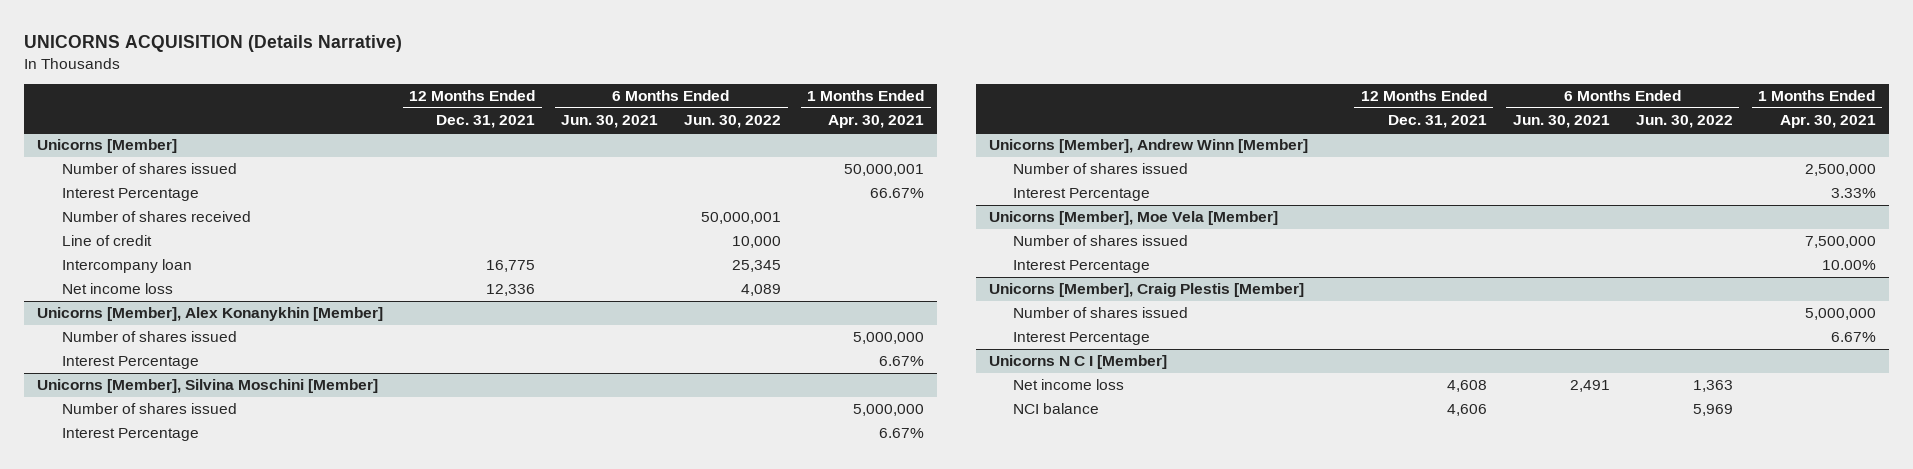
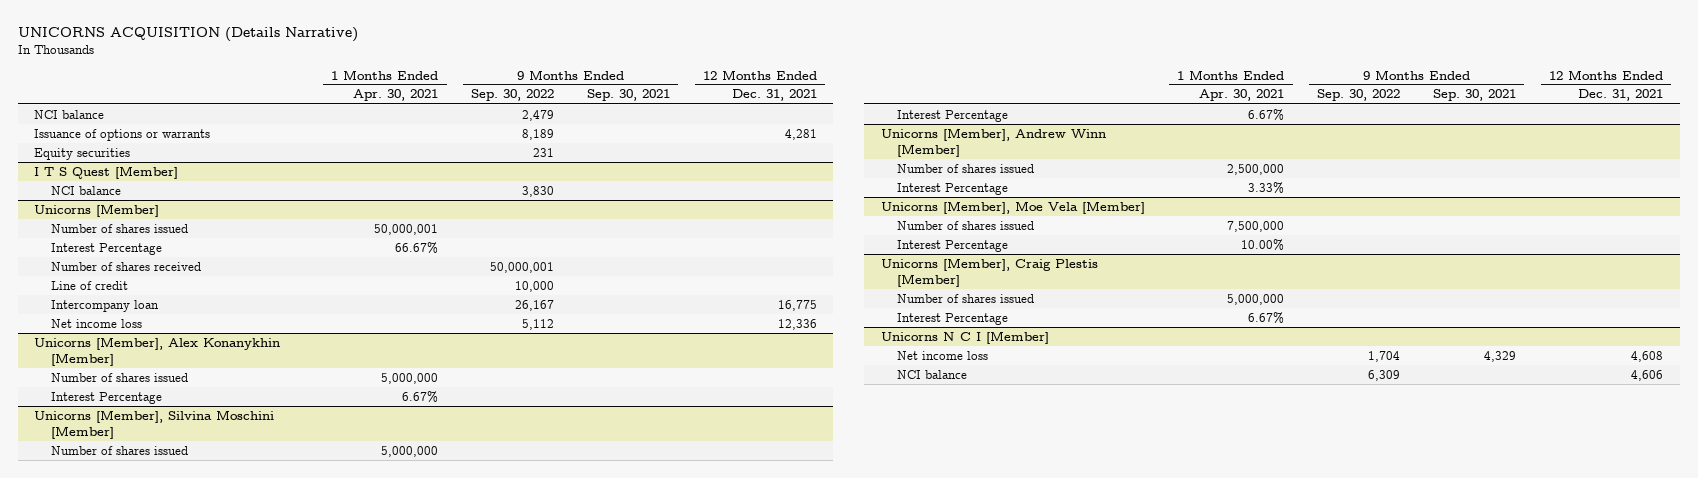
- | 12 Months Ended Dec. 31, 2021 | 6 Months Ended Jun. 30, 2021 | 6 Months Ended Jun. 30, 2022 | 1 Months Ended Apr. 30, 2021
+ | 1 Months Ended Apr. 30, 2021 | 9 Months Ended Sep. 30, 2022 | 9 Months Ended Sep. 30, 2021 | 12 Months Ended Dec. 31, 2021
+ NCI balance | | 2,479 | |
+ Issuance of options or warrants | | 8,189 | | 4,281
+ Equity securities | | 231 | |
+ I T S Quest [Member]
+ NCI balance | | 3,830 | |

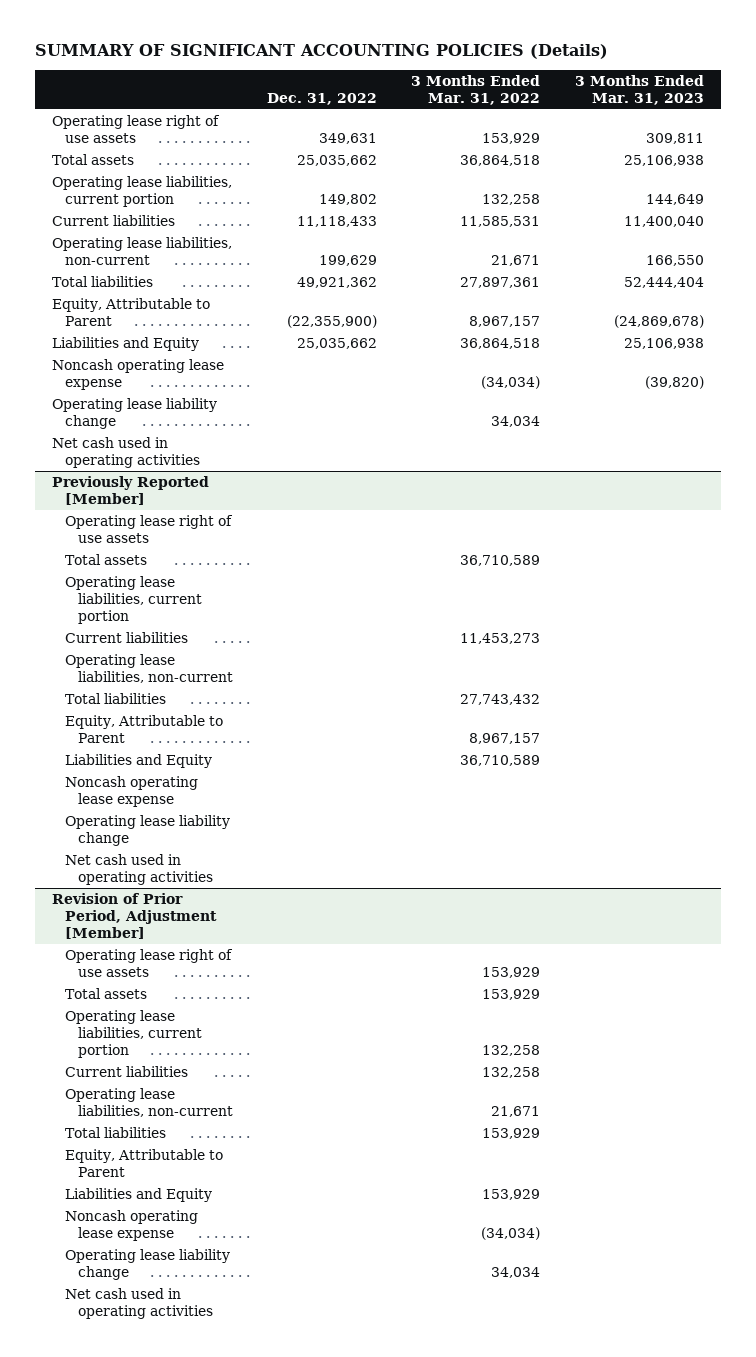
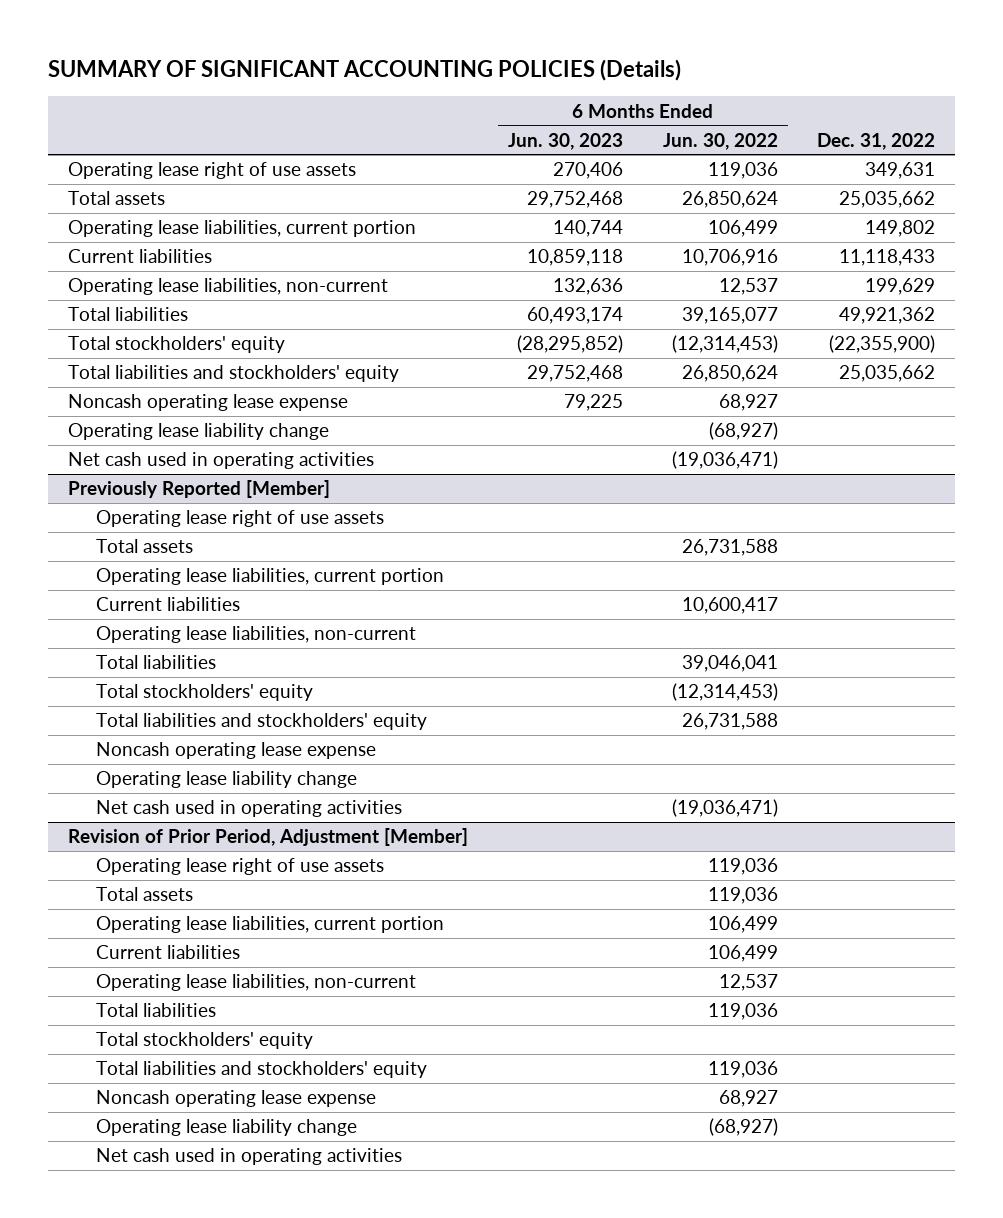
- | Dec. 31, 2022 | 3 Months Ended Mar. 31, 2022 | 3 Months Ended Mar. 31, 2023
+ | 6 Months Ended Jun. 30, 2023 | 6 Months Ended Jun. 30, 2022 | Dec. 31, 2022
- Equity, Attributable to Parent | (22,355,900) | 8,967,157 | (24,869,678)
- Liabilities and Equity | 25,035,662 | 36,864,518 | 25,106,938
+ Total stockholders' equity | (28,295,852) | (12,314,453) | (22,355,900)
+ Total liabilities and stockholders' equity | 29,752,468 | 26,850,624 | 25,035,662
@ Previously Reported [Member]
- Equity, Attributable to Parent | | 8,967,157 |
- Liabilities and Equity | | 36,710,589 |
+ Total stockholders' equity | | (12,314,453) |
+ Total liabilities and stockholders' equity | | 26,731,588 |
@ Revision of Prior Period, Adjustment [Member]
- Equity, Attributable to Parent
- Liabilities and Equity | | 153,929 |
+ Total stockholders' equity
+ Total liabilities and stockholders' equity | | 119,036 |

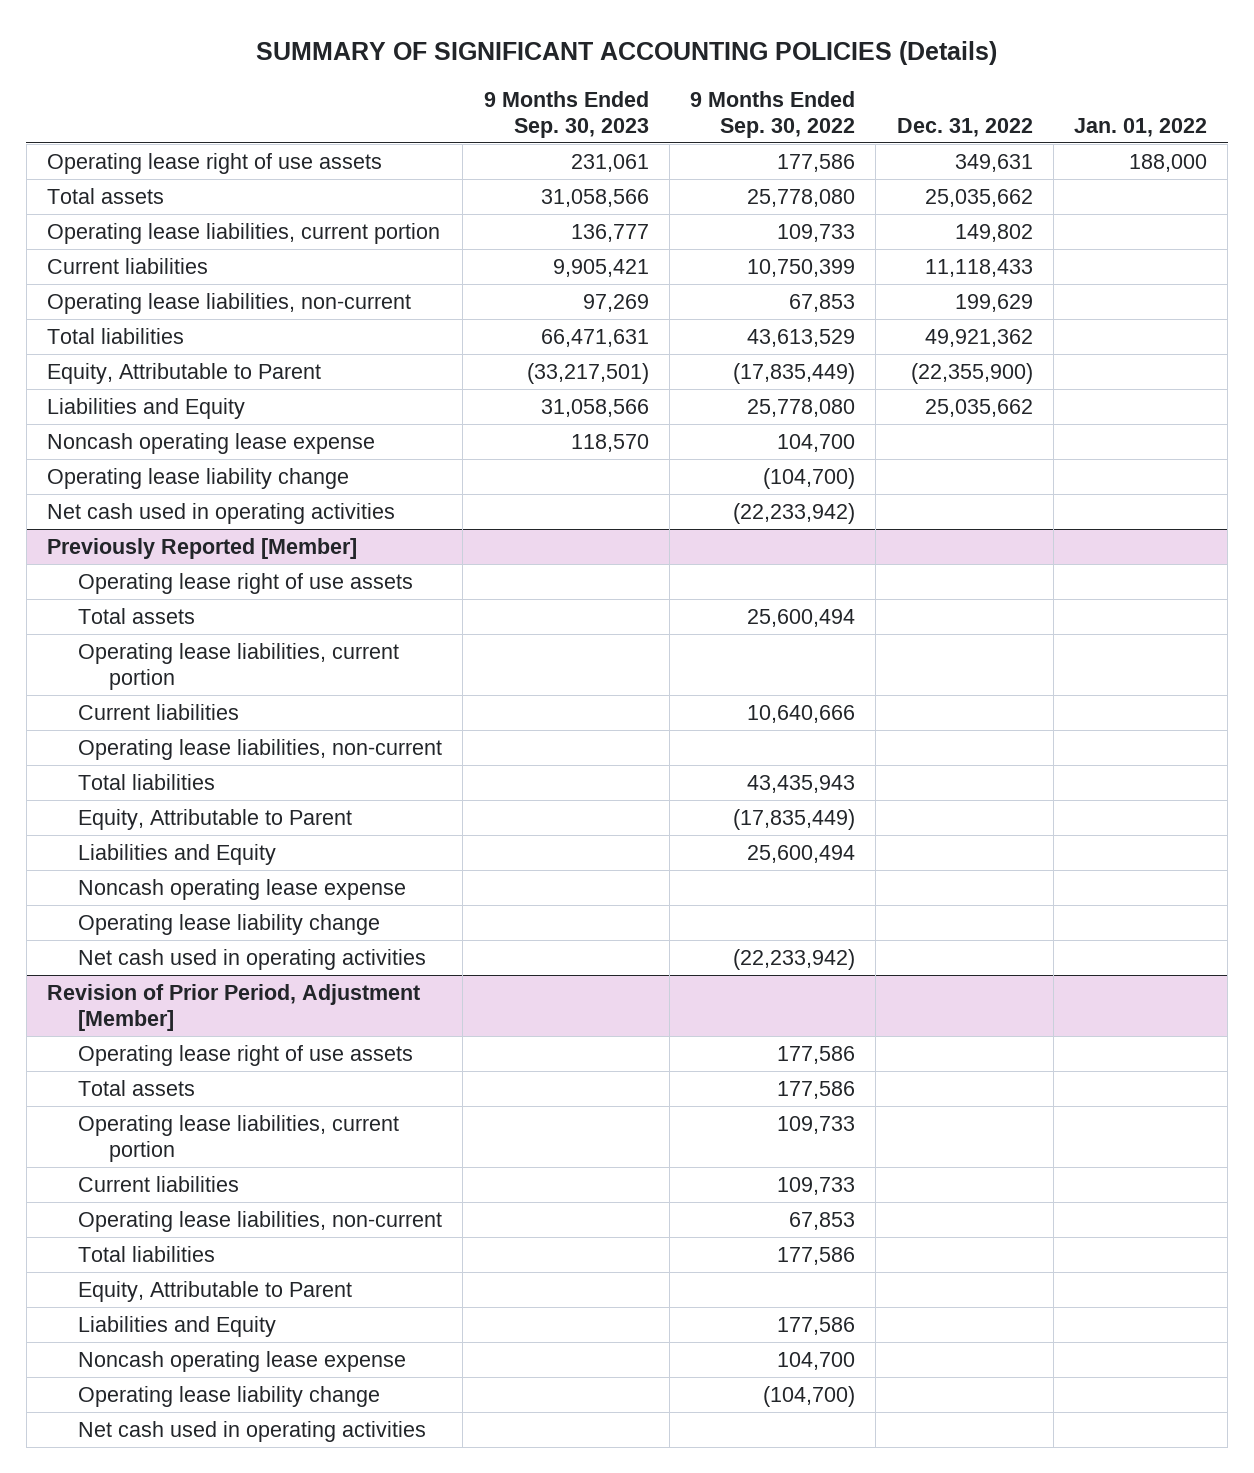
- | 6 Months Ended Jun. 30, 2023 | 6 Months Ended Jun. 30, 2022 | Dec. 31, 2022
+ | 9 Months Ended Sep. 30, 2023 | 9 Months Ended Sep. 30, 2022 | Dec. 31, 2022 | Jan. 01, 2022
- Total stockholders' equity | (28,295,852) | (12,314,453) | (22,355,900)
- Total liabilities and stockholders' equity | 29,752,468 | 26,850,624 | 25,035,662
+ Equity, Attributable to Parent | (33,217,501) | (17,835,449) | (22,355,900) |
+ Liabilities and Equity | 31,058,566 | 25,778,080 | 25,035,662 |
@ Previously Reported [Member]
- Total stockholders' equity | | (12,314,453) |
- Total liabilities and stockholders' equity | | 26,731,588 |
+ Equity, Attributable to Parent | | (17,835,449) | |
+ Liabilities and Equity | | 25,600,494 | |
@ Revision of Prior Period, Adjustment [Member]
- Total stockholders' equity
- Total liabilities and stockholders' equity | | 119,036 |
+ Equity, Attributable to Parent
+ Liabilities and Equity | | 177,586 | |

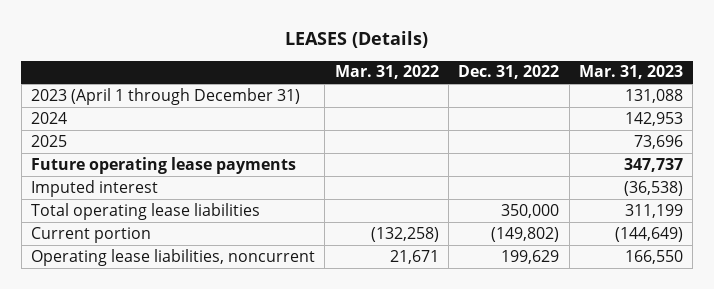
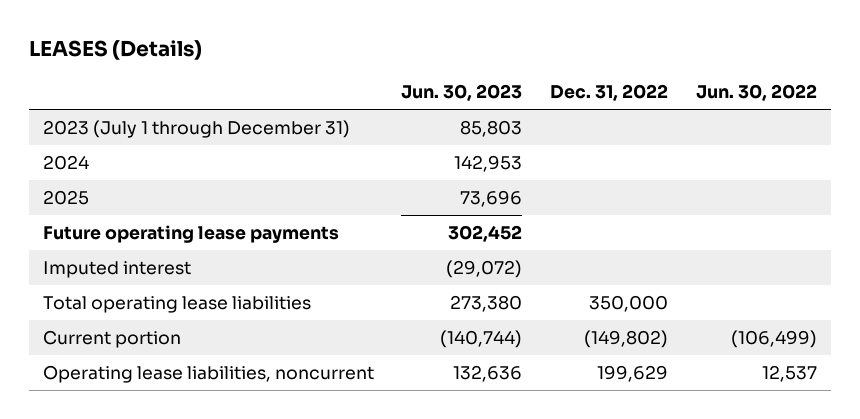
- | Mar. 31, 2022 | Dec. 31, 2022 | Mar. 31, 2023
+ | Jun. 30, 2023 | Dec. 31, 2022 | Jun. 30, 2022
- 2023 (April 1 through December 31) | | | 131,088
+ 2023 (July 1 through December 31) | 85,803 | |

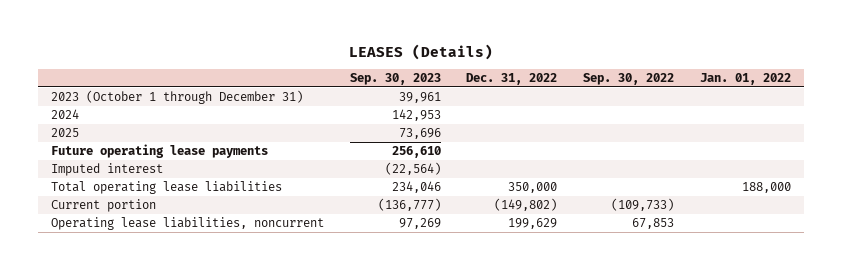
- | Jun. 30, 2023 | Dec. 31, 2022 | Jun. 30, 2022
+ | Sep. 30, 2023 | Dec. 31, 2022 | Sep. 30, 2022 | Jan. 01, 2022
- 2023 (July 1 through December 31) | 85,803 | |
+ 2023 (October 1 through December 31) | 39,961 | | |

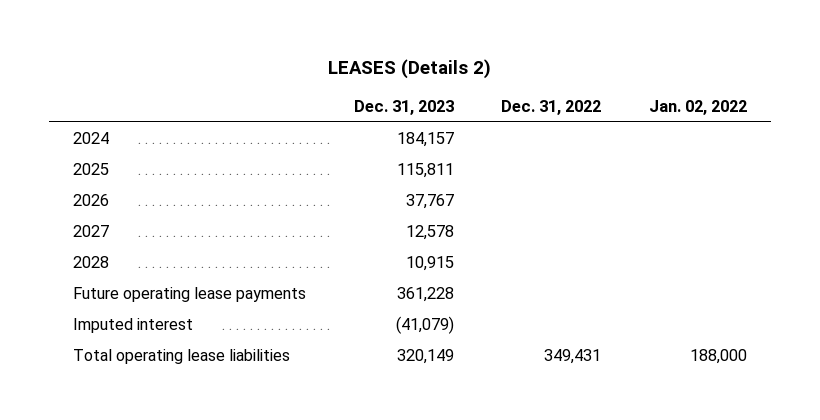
- LEASES (Details)
+ LEASES (Details 2)
- | Sep. 30, 2023 | Dec. 31, 2022 | Sep. 30, 2022 | Jan. 01, 2022
+ | Dec. 31, 2023 | Dec. 31, 2022 | Jan. 02, 2022
- 2023 (October 1 through December 31) | 39,961 | | |
+ 2026 | 37,767 | |
+ 2027 | 12,578 | |
+ 2028 | 10,915 | |
- Total operating lease liabilities | 234,046 | 350,000 | | 188,000
- Current portion | (136,777) | (149,802) | (109,733) |
- Operating lease liabilities, noncurrent | 97,269 | 199,629 | 67,853 |
+ Total operating lease liabilities | 320,149 | 349,431 | 188,000

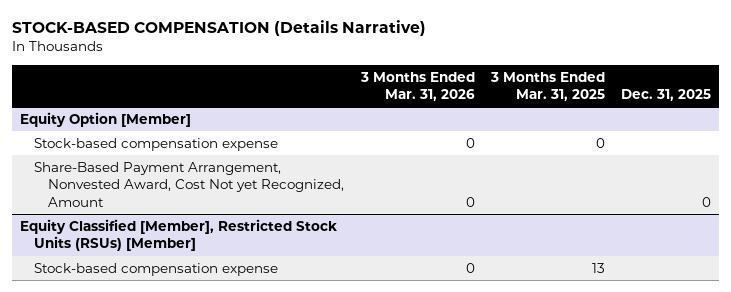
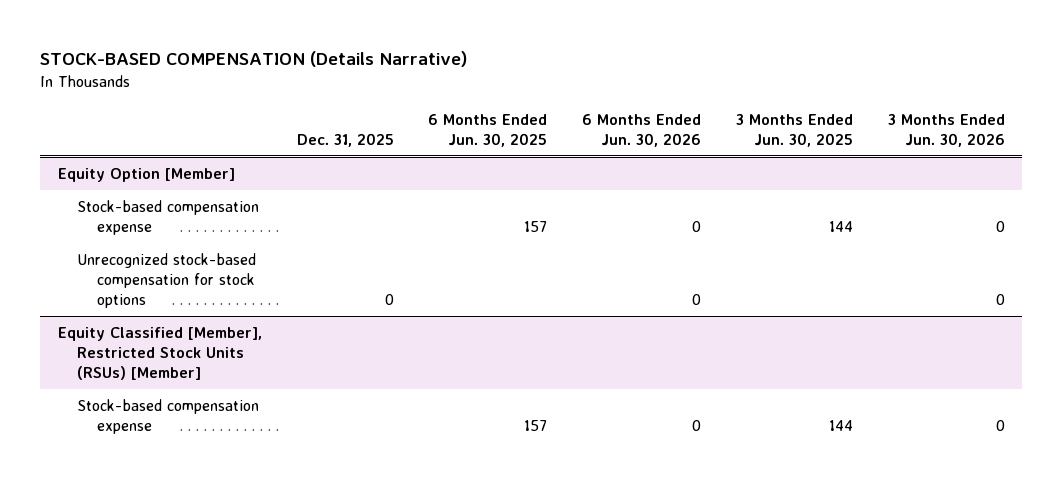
- | 3 Months Ended Mar. 31, 2026 | 3 Months Ended Mar. 31, 2025 | Dec. 31, 2025
+ | Dec. 31, 2025 | 6 Months Ended Jun. 30, 2025 | 6 Months Ended Jun. 30, 2026 | 3 Months Ended Jun. 30, 2025 | 3 Months Ended Jun. 30, 2026
@ Equity Option [Member]
- Share-Based Payment Arrangement, Nonvested Award, Cost Not yet Recognized, Amount | 0 | | 0
+ Unrecognized stock-based compensation for stock options | 0 | | 0 | | 0

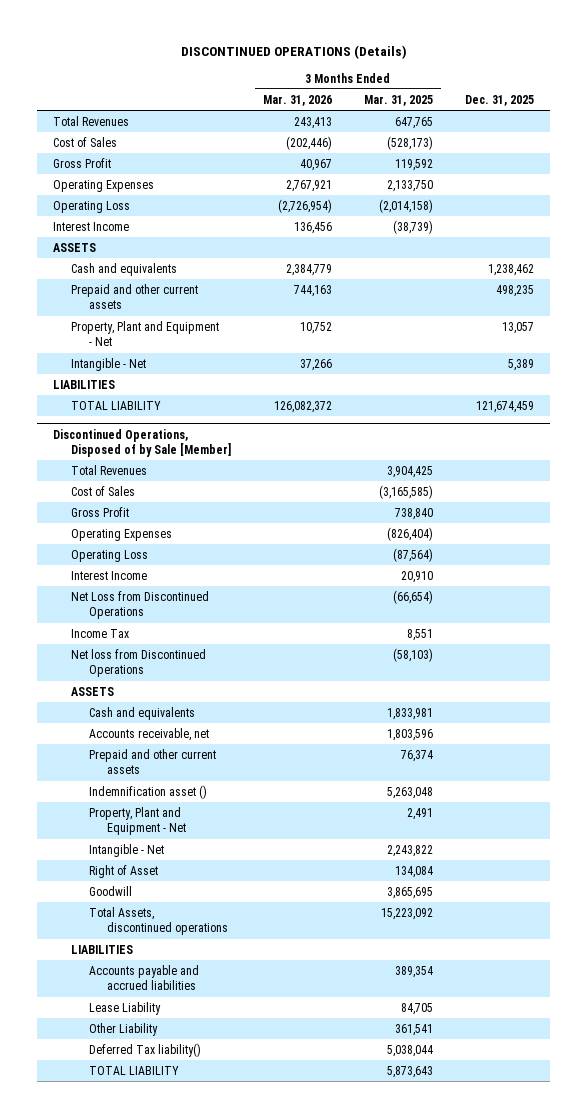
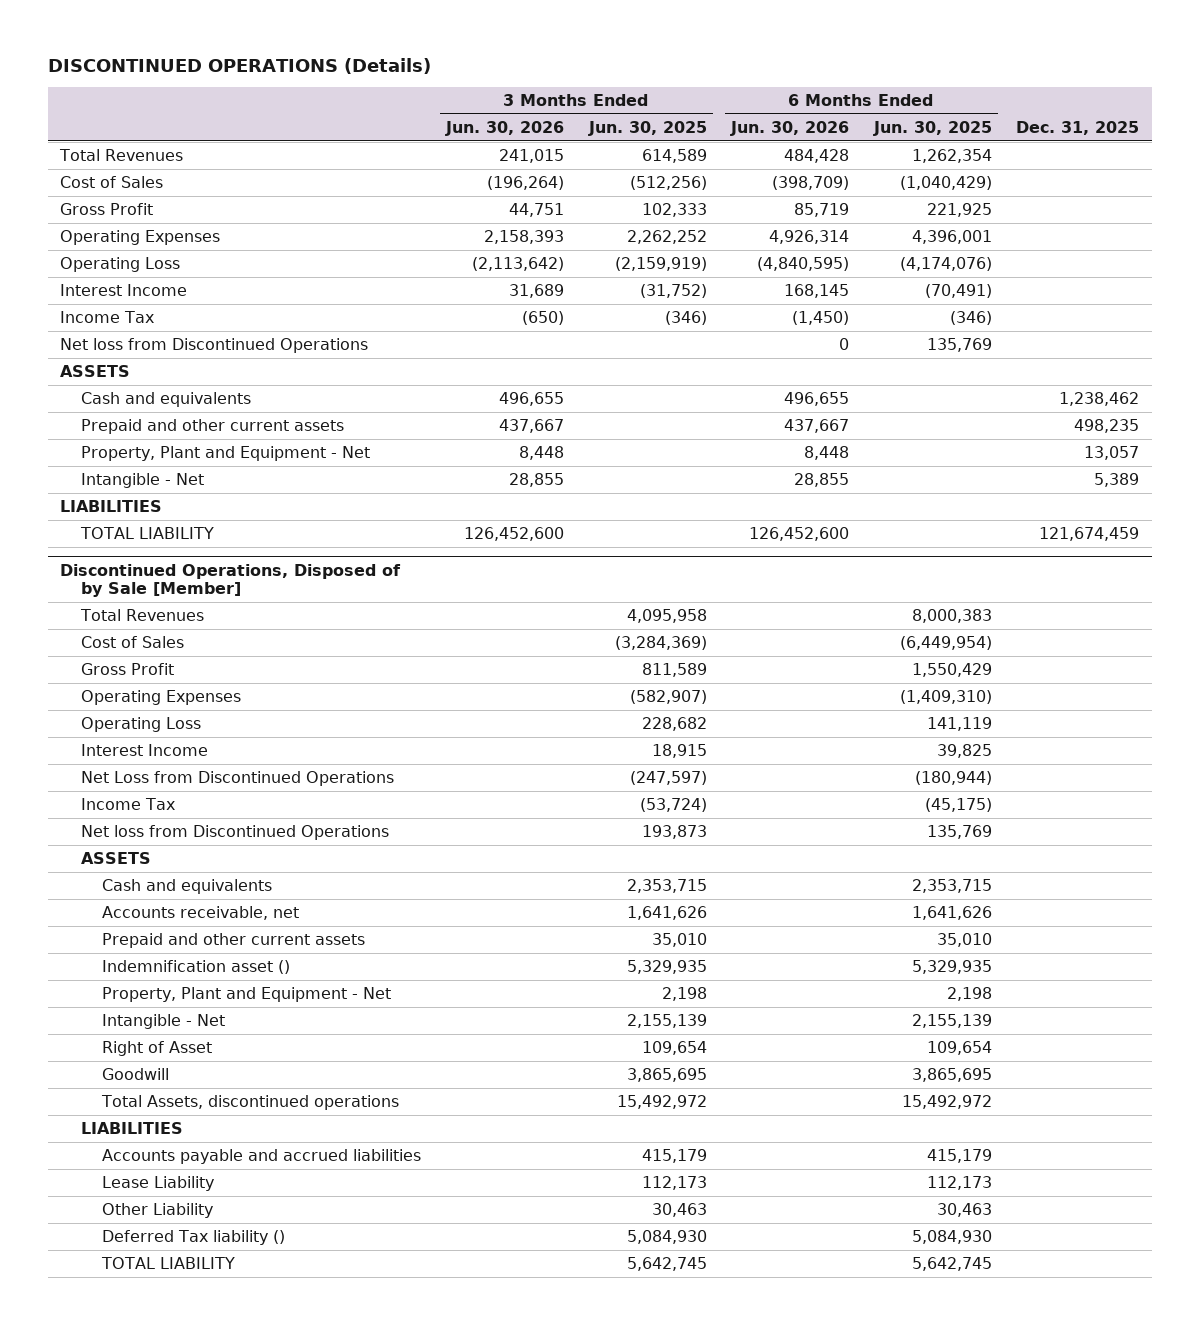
- | 3 Months Ended Mar. 31, 2026 | 3 Months Ended Mar. 31, 2025 | Dec. 31, 2025
+ | 3 Months Ended Jun. 30, 2026 | 3 Months Ended Jun. 30, 2025 | 6 Months Ended Jun. 30, 2026 | 6 Months Ended Jun. 30, 2025 | Dec. 31, 2025
+ Income Tax | (650) | (346) | (1,450) | (346) |
+ Net loss from Discontinued Operations | | | 0 | 135,769 |
@ Discontinued Operations, Disposed of by Sale [Member]
- Deferred Tax liability() | | 5,038,044 |
+ Deferred Tax liability () | | 5,084,930 | | 5,084,930 |

